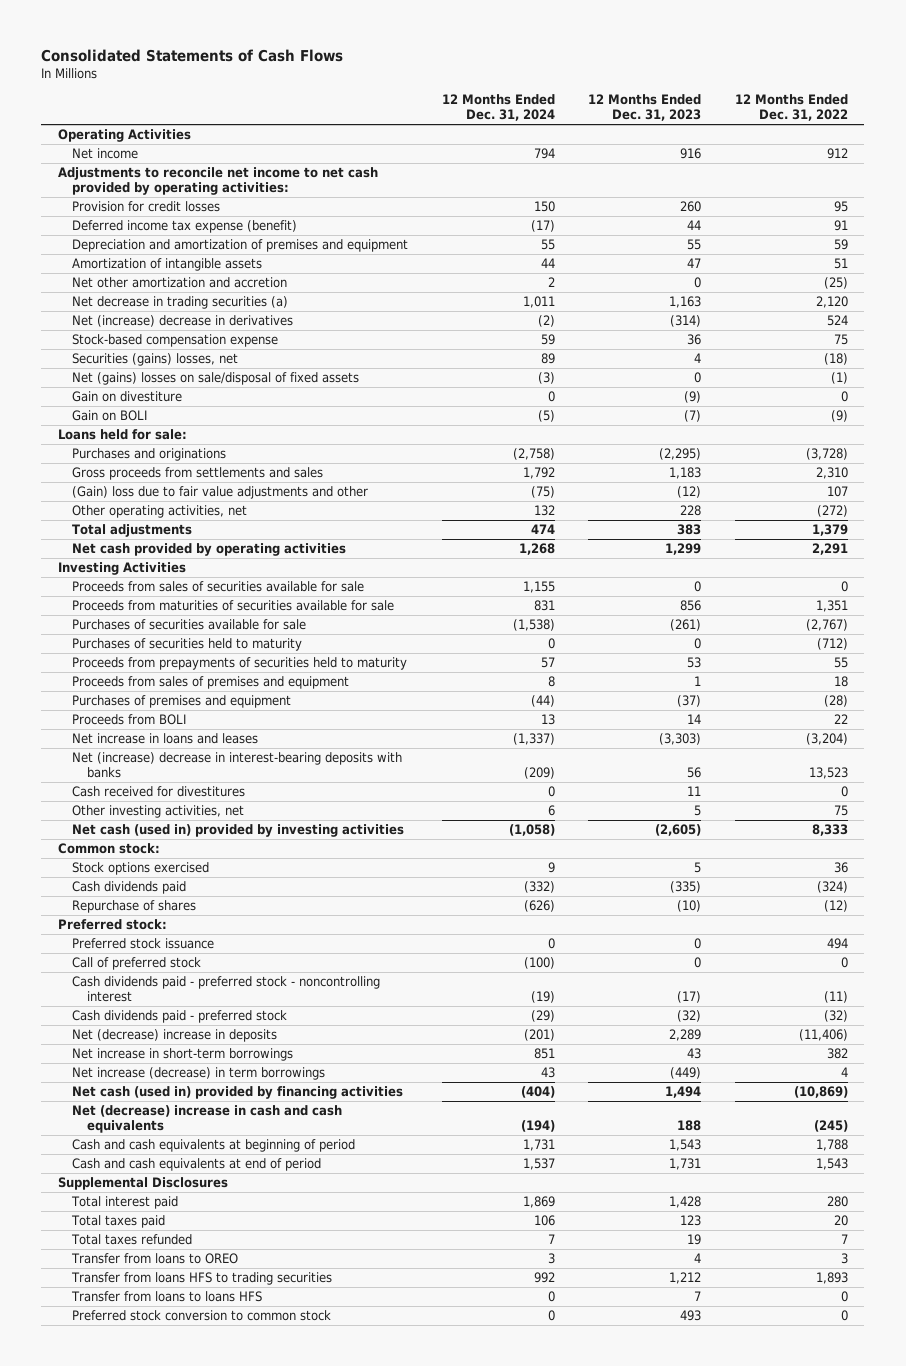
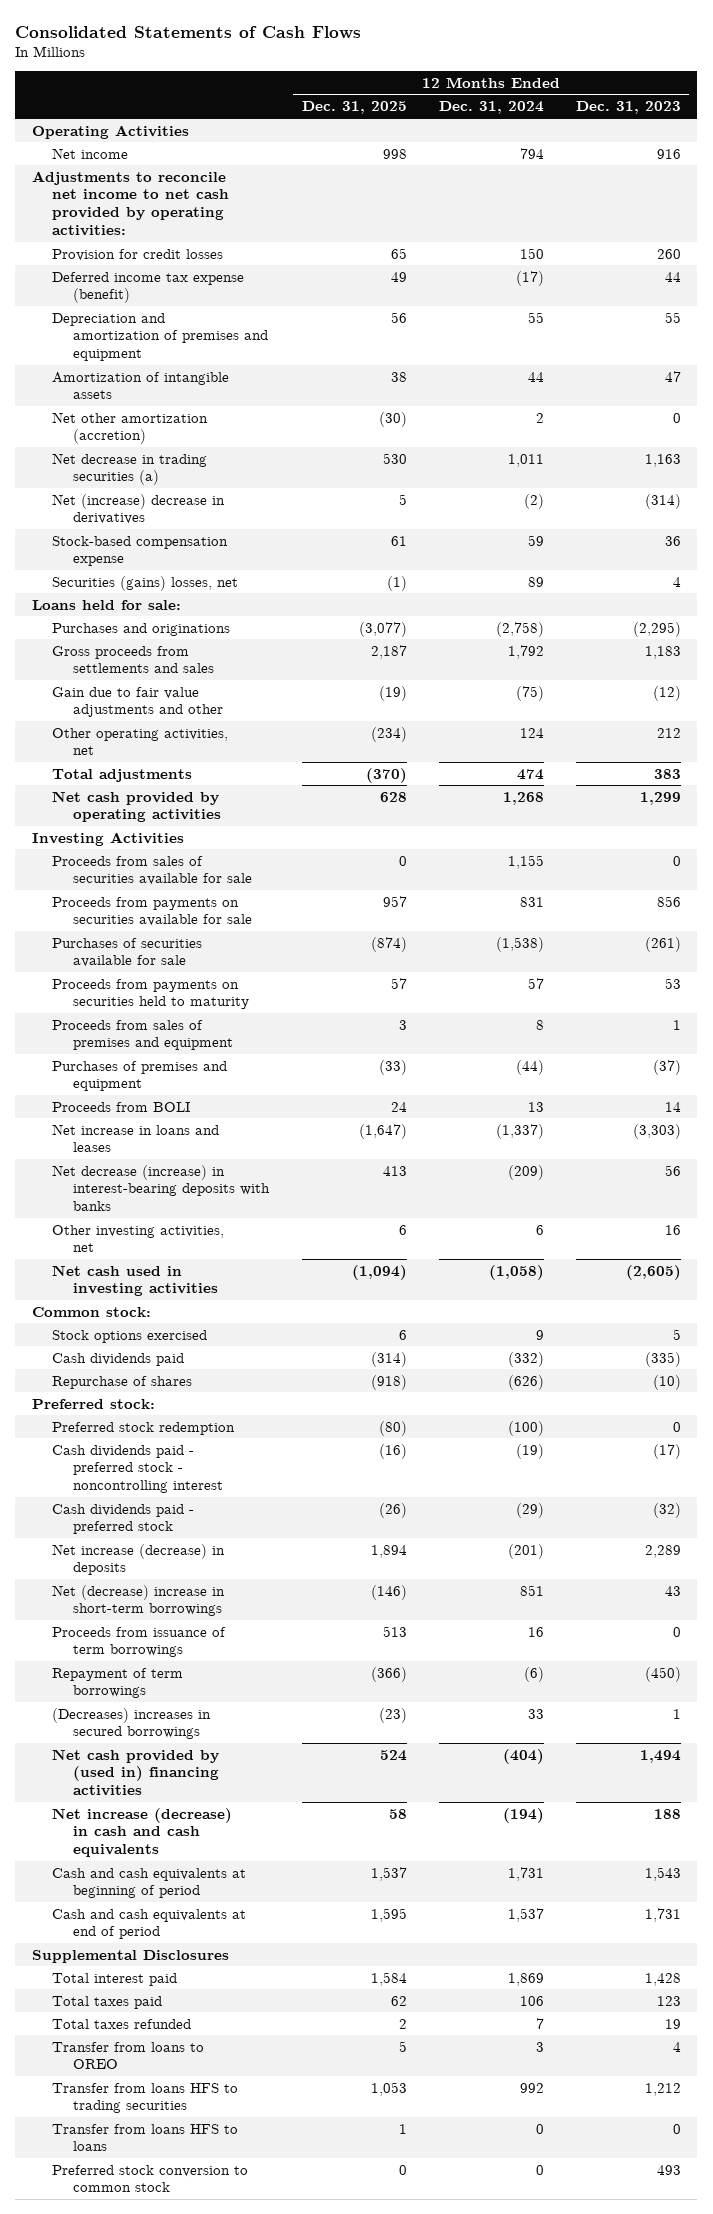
- | 12 Months Ended Dec. 31, 2024 | 12 Months Ended Dec. 31, 2023 | 12 Months Ended Dec. 31, 2022
+ | 12 Months Ended Dec. 31, 2025 | 12 Months Ended Dec. 31, 2024 | 12 Months Ended Dec. 31, 2023
- Net other amortization and accretion | 2 | 0 | (25)
+ Net other amortization (accretion) | (30) | 2 | 0
- Net (gains) losses on sale/disposal of fixed assets | (3) | 0 | (1)
- Gain on divestiture | 0 | (9) | 0
- Gain on BOLI | (5) | (7) | (9)
- (Gain) loss due to fair value adjustments and other | (75) | (12) | 107
- Other operating activities, net | 132 | 228 | (272)
+ Gain due to fair value adjustments and other | (19) | (75) | (12)
+ Other operating activities, net | (234) | 124 | 212
- Proceeds from maturities of securities available for sale | 831 | 856 | 1,351
+ Proceeds from payments on securities available for sale | 957 | 831 | 856
- Purchases of securities held to maturity | 0 | 0 | (712)
- Proceeds from prepayments of securities held to maturity | 57 | 53 | 55
+ Proceeds from payments on securities held to maturity | 57 | 57 | 53
- Net (increase) decrease in interest-bearing deposits with banks | (209) | 56 | 13,523
- Cash received for divestitures | 0 | 11 | 0
- Other investing activities, net | 6 | 5 | 75
- Net cash (used in) provided by investing activities | (1,058) | (2,605) | 8,333
+ Net decrease (increase) in interest-bearing deposits with banks | 413 | (209) | 56
+ Other investing activities, net | 6 | 6 | 16
+ Net cash used in investing activities | (1,094) | (1,058) | (2,605)
- Preferred stock issuance | 0 | 0 | 494
- Call of preferred stock | (100) | 0 | 0
+ Preferred stock redemption | (80) | (100) | 0
- Net (decrease) increase in deposits | (201) | 2,289 | (11,406)
- Net increase in short-term borrowings | 851 | 43 | 382
- Net increase (decrease) in term borrowings | 43 | (449) | 4
- Net cash (used in) provided by financing activities | (404) | 1,494 | (10,869)
- Net (decrease) increase in cash and cash equivalents | (194) | 188 | (245)
+ Net increase (decrease) in deposits | 1,894 | (201) | 2,289
+ Net (decrease) increase in short-term borrowings | (146) | 851 | 43
+ Proceeds from issuance of term borrowings | 513 | 16 | 0
+ Repayment of term borrowings | (366) | (6) | (450)
+ (Decreases) increases in secured borrowings | (23) | 33 | 1
+ Net cash provided by (used in) financing activities | 524 | (404) | 1,494
+ Net increase (decrease) in cash and cash equivalents | 58 | (194) | 188
- Transfer from loans to loans HFS | 0 | 7 | 0
+ Transfer from loans HFS to loans | 1 | 0 | 0

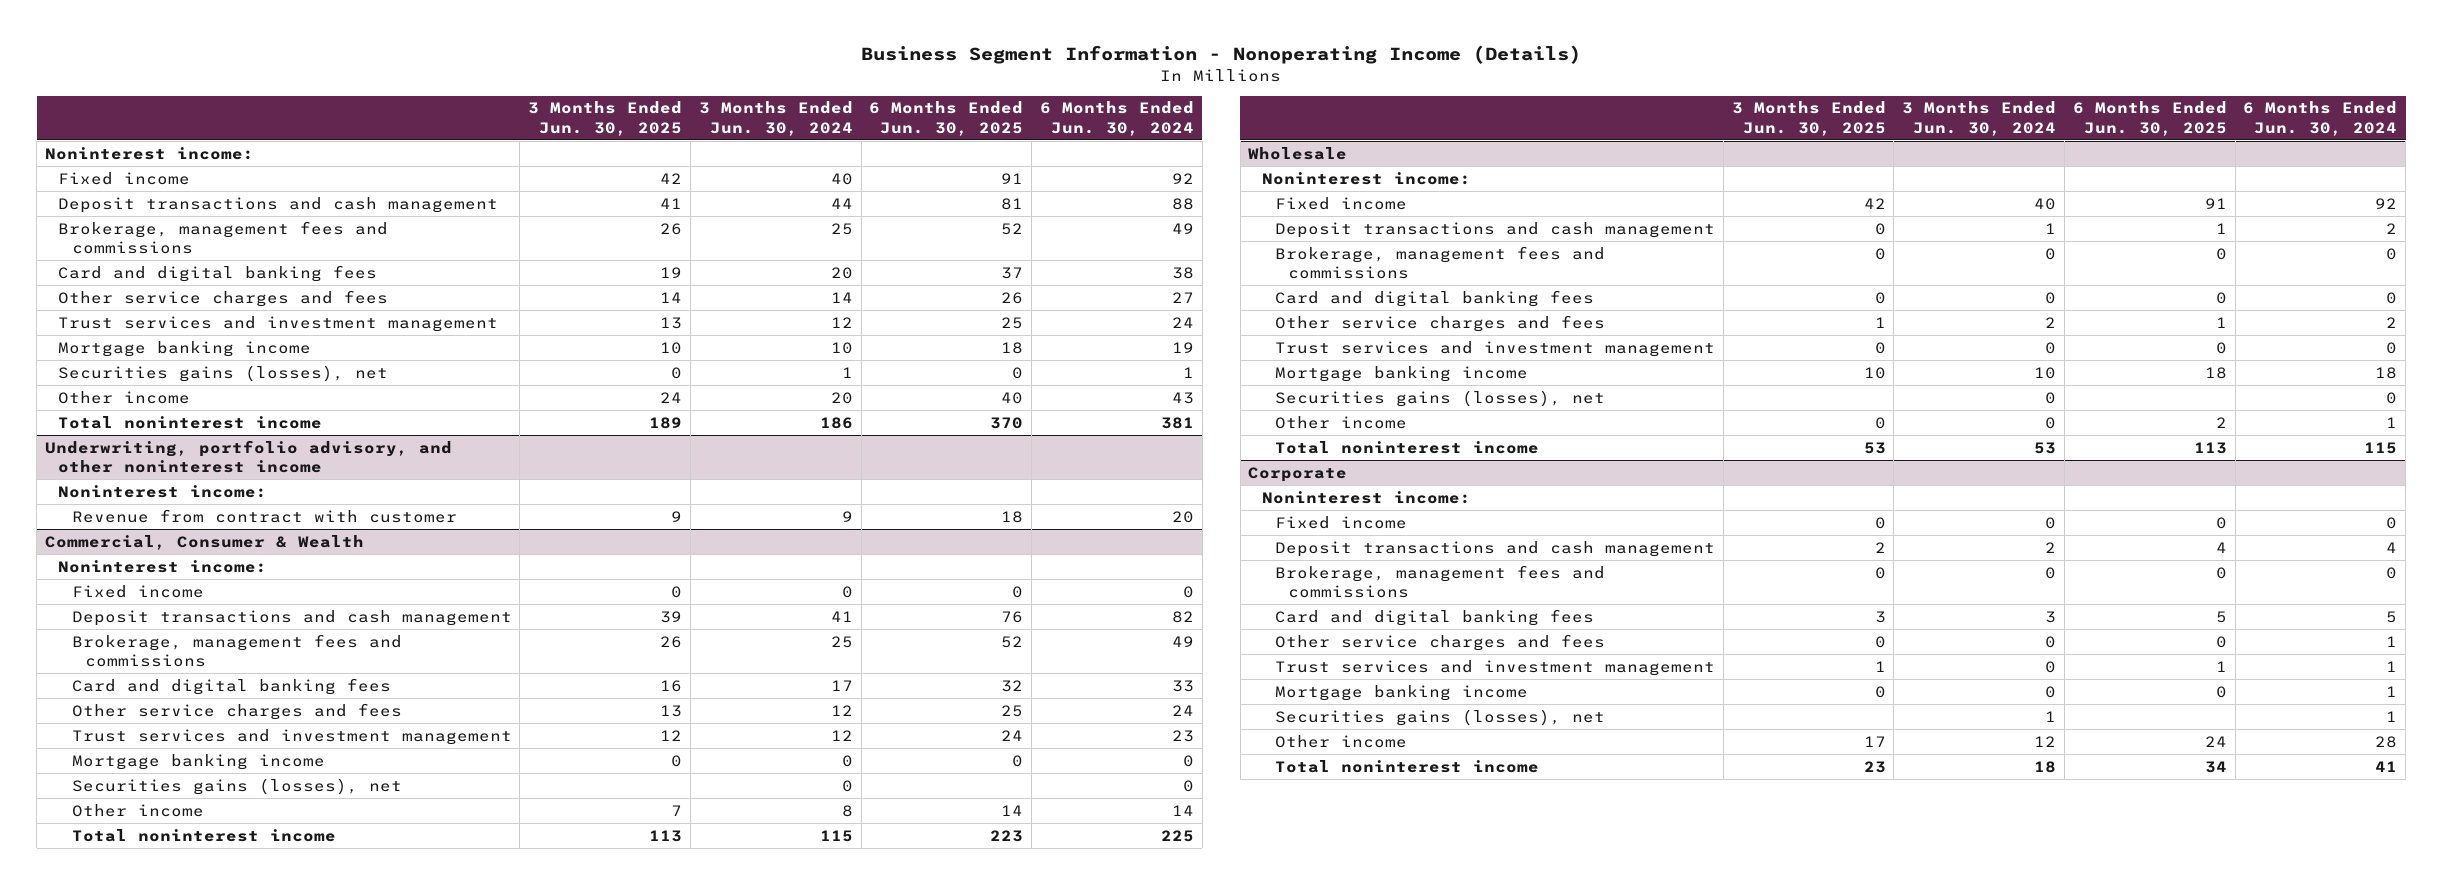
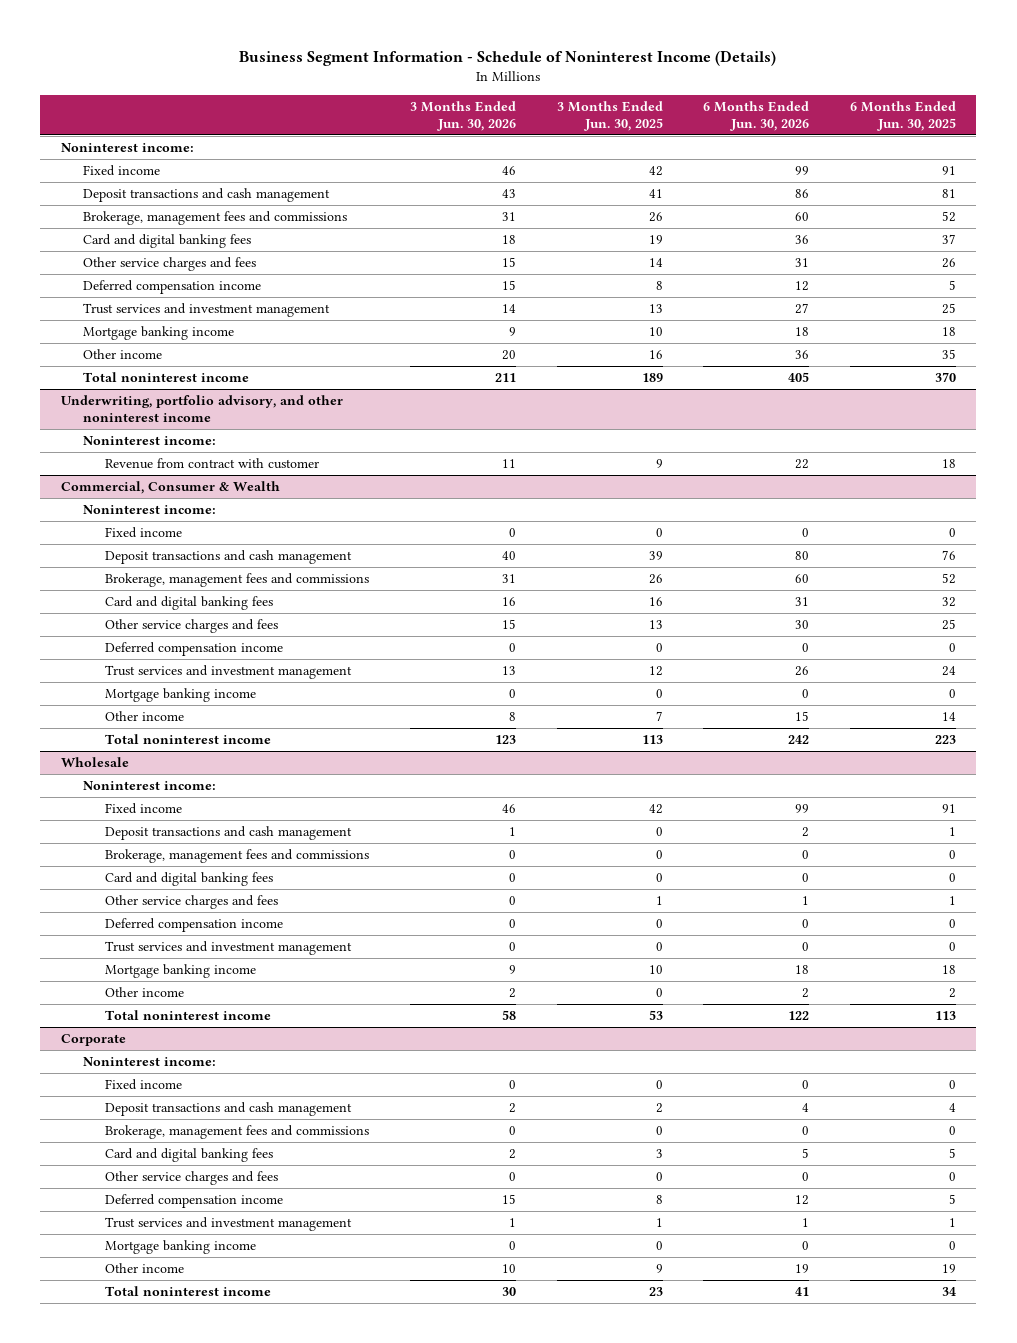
- Business Segment Information - Nonoperating Income (Details)
+ Business Segment Information - Schedule of Noninterest Income (Details)
- | 3 Months Ended Jun. 30, 2025 | 3 Months Ended Jun. 30, 2024 | 6 Months Ended Jun. 30, 2025 | 6 Months Ended Jun. 30, 2024
+ | 3 Months Ended Jun. 30, 2026 | 3 Months Ended Jun. 30, 2025 | 6 Months Ended Jun. 30, 2026 | 6 Months Ended Jun. 30, 2025
+ Deferred compensation income | 15 | 8 | 12 | 5
- Securities gains (losses), net | 0 | 1 | 0 | 1
- Other income | 24 | 20 | 40 | 43
+ Other income | 20 | 16 | 36 | 35
@ Commercial, Consumer & Wealth
+ Deferred compensation income | 0 | 0 | 0 | 0
- Securities gains (losses), net | | 0 | | 0
@ Wholesale
+ Deferred compensation income | 0 | 0 | 0 | 0
- Securities gains (losses), net | | 0 | | 0
@ Corporate
+ Deferred compensation income | 15 | 8 | 12 | 5
- Securities gains (losses), net | | 1 | | 1
- Other income | 17 | 12 | 24 | 28
+ Other income | 10 | 9 | 19 | 19

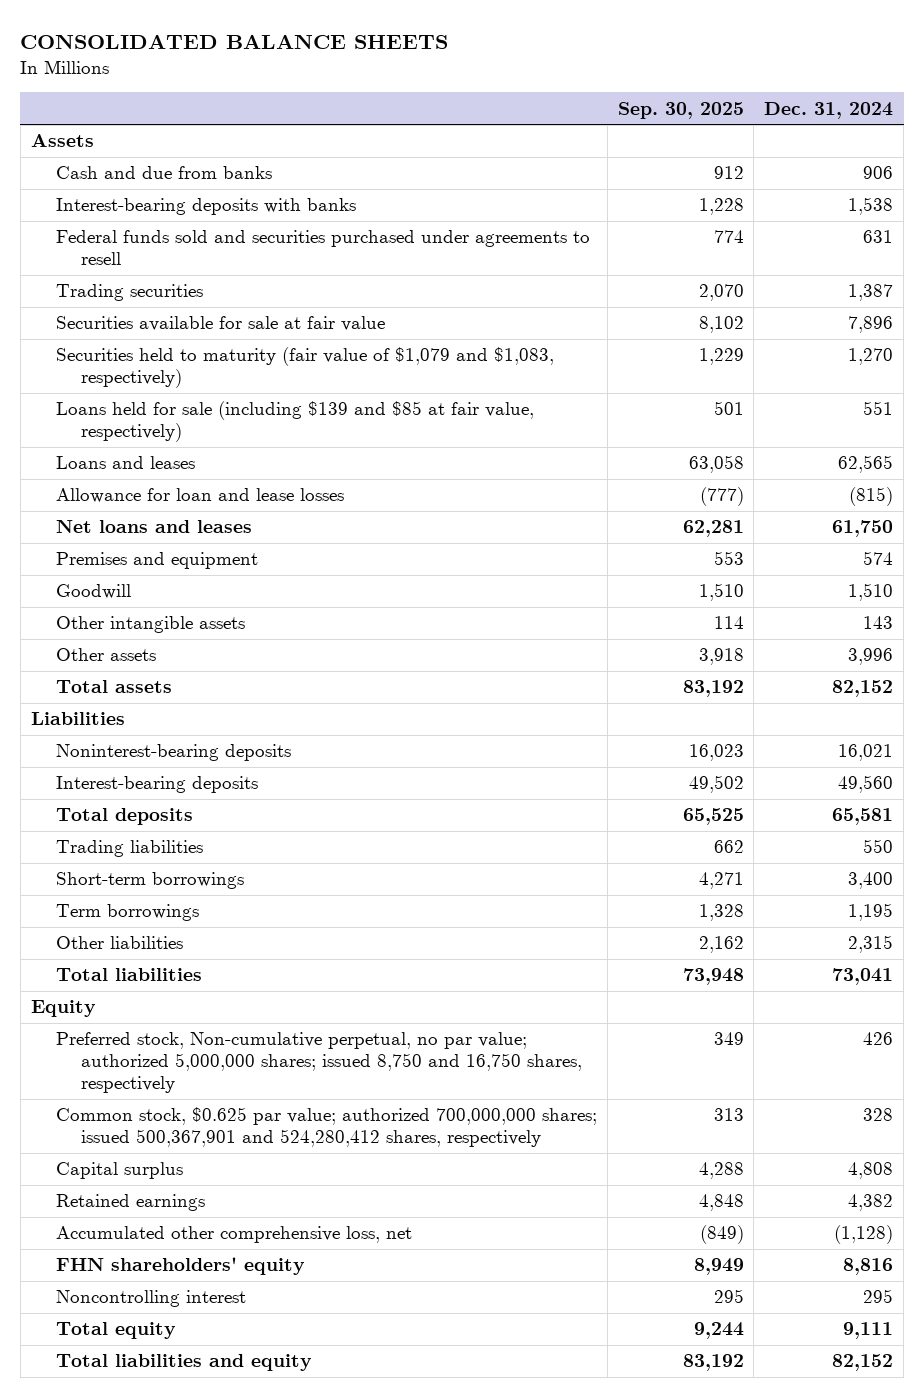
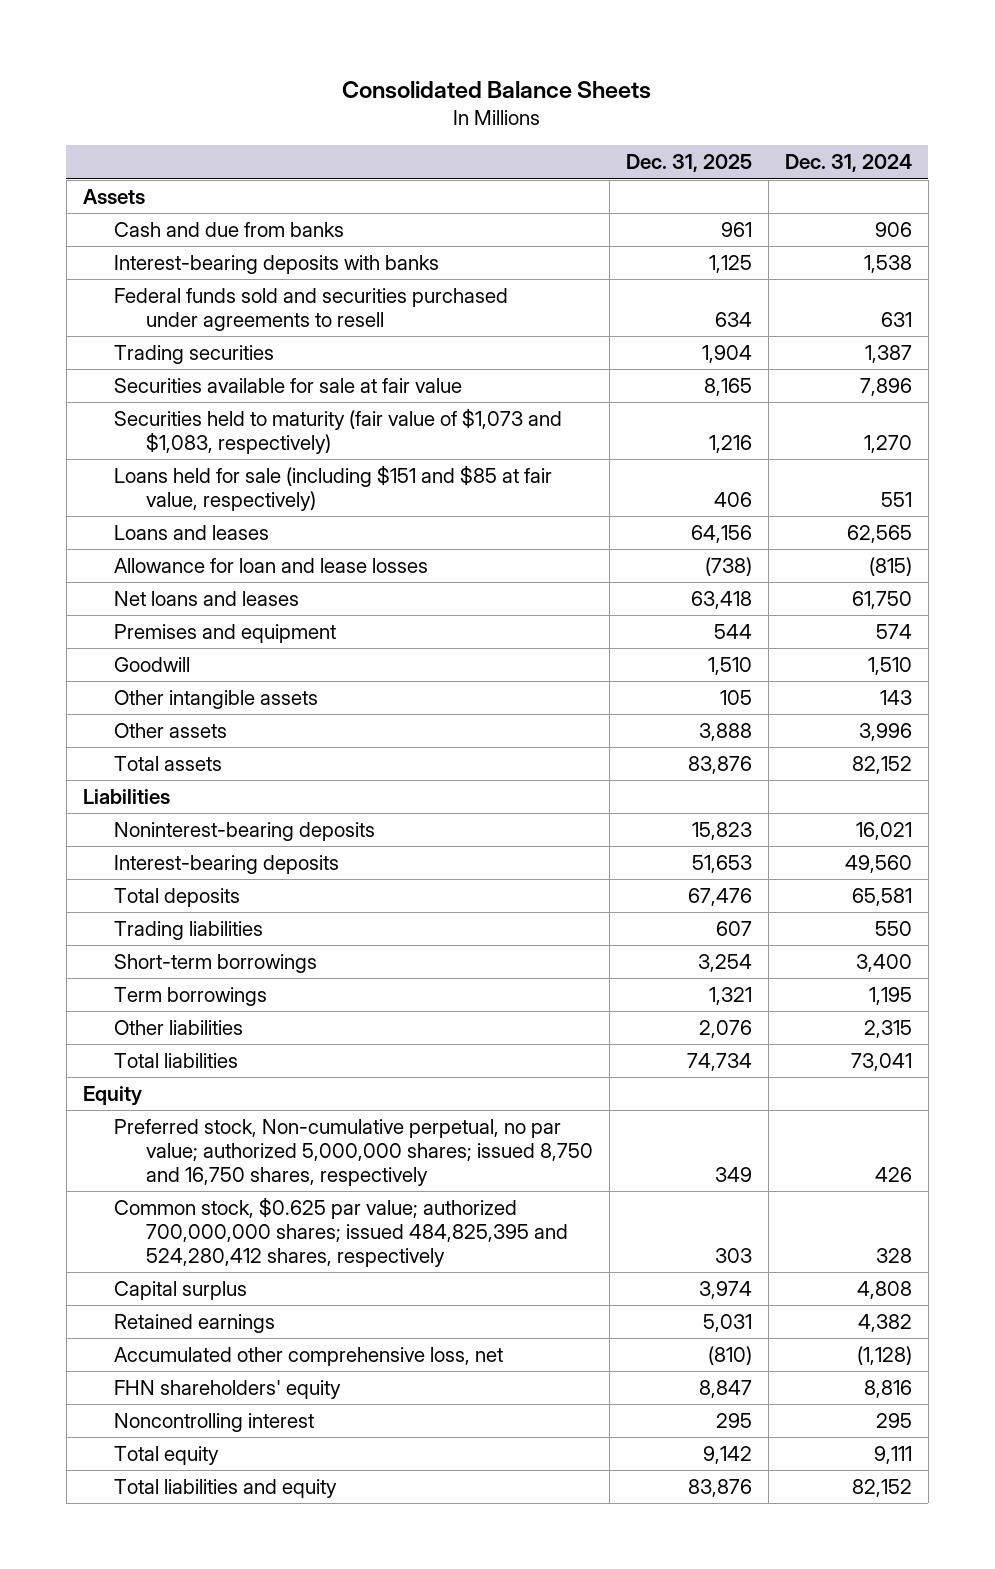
- CONSOLIDATED BALANCE SHEETS
+ Consolidated Balance Sheets
- | Sep. 30, 2025 | Dec. 31, 2024
+ | Dec. 31, 2025 | Dec. 31, 2024
- Securities held to maturity (fair value of $1,079 and $1,083, respectively) | 1,229 | 1,270
- Loans held for sale (including $139 and $85 at fair value, respectively) | 501 | 551
+ Securities held to maturity (fair value of $1,073 and $1,083, respectively) | 1,216 | 1,270
+ Loans held for sale (including $151 and $85 at fair value, respectively) | 406 | 551
- Common stock, $0.625 par value; authorized 700,000,000 shares; issued 500,367,901 and 524,280,412 shares, respectively | 313 | 328
+ Common stock, $0.625 par value; authorized 700,000,000 shares; issued 484,825,395 and 524,280,412 shares, respectively | 303 | 328

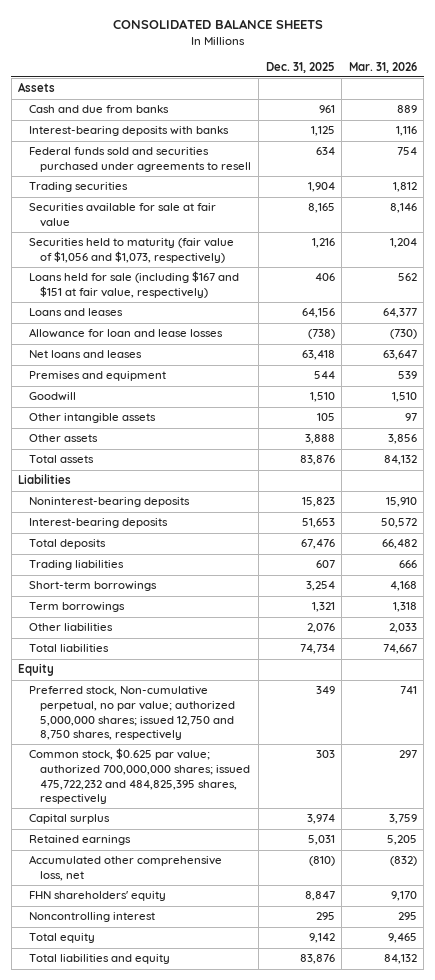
- Consolidated Balance Sheets
+ CONSOLIDATED BALANCE SHEETS
- | Dec. 31, 2025 | Dec. 31, 2024
+ | Dec. 31, 2025 | Mar. 31, 2026
- Securities held to maturity (fair value of $1,073 and $1,083, respectively) | 1,216 | 1,270
- Loans held for sale (including $151 and $85 at fair value, respectively) | 406 | 551
+ Securities held to maturity (fair value of $1,056 and $1,073, respectively) | 1,216 | 1,204
+ Loans held for sale (including $167 and $151 at fair value, respectively) | 406 | 562
- Preferred stock, Non-cumulative perpetual, no par value; authorized 5,000,000 shares; issued 8,750 and 16,750 shares, respectively | 349 | 426
- Common stock, $0.625 par value; authorized 700,000,000 shares; issued 484,825,395 and 524,280,412 shares, respectively | 303 | 328
+ Preferred stock, Non-cumulative perpetual, no par value; authorized 5,000,000 shares; issued 12,750 and 8,750 shares, respectively | 349 | 741
+ Common stock, $0.625 par value; authorized 700,000,000 shares; issued 475,722,232 and 484,825,395 shares, respectively | 303 | 297

